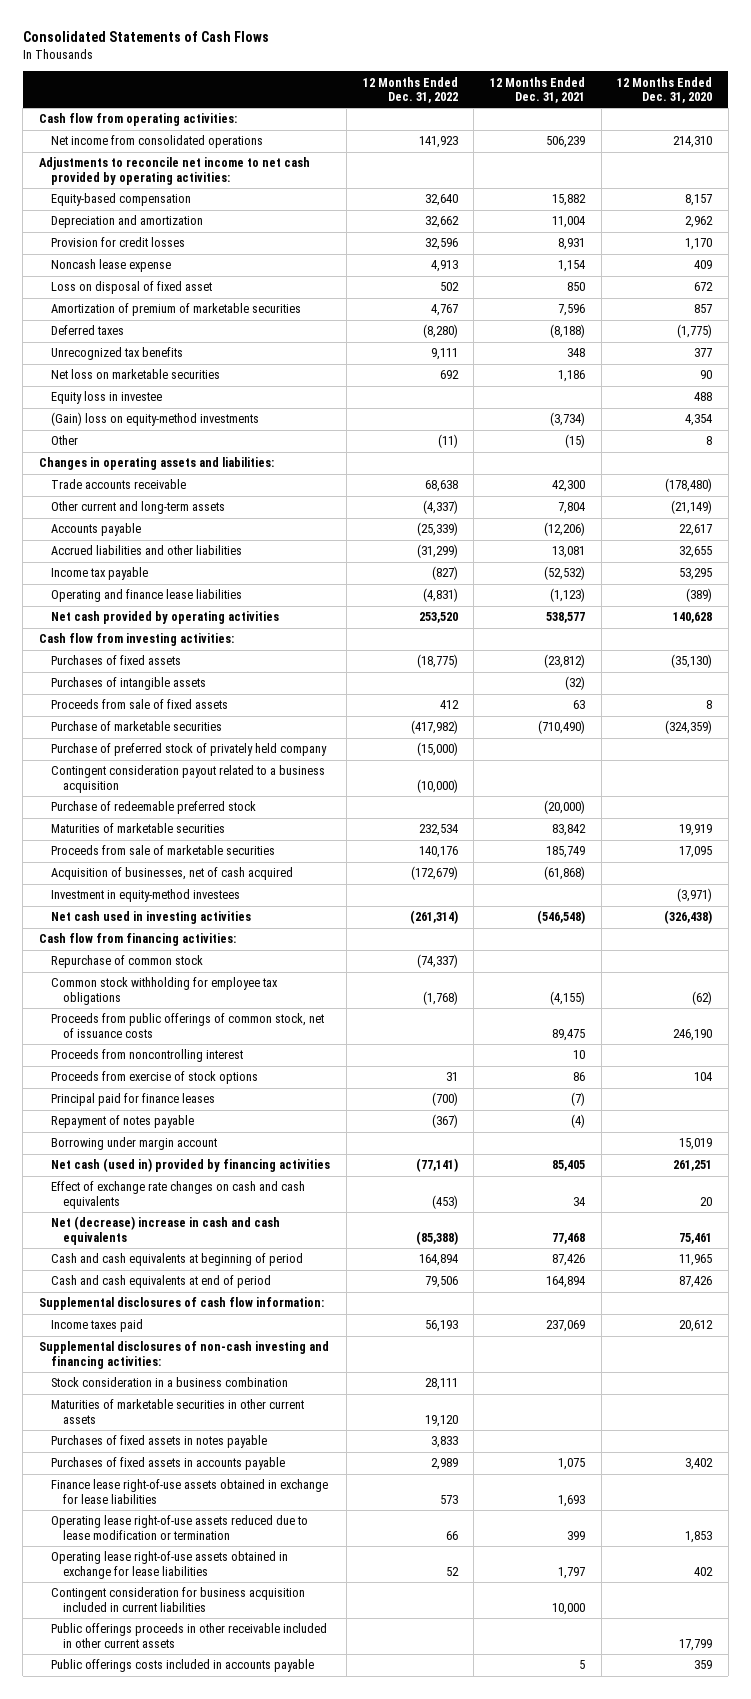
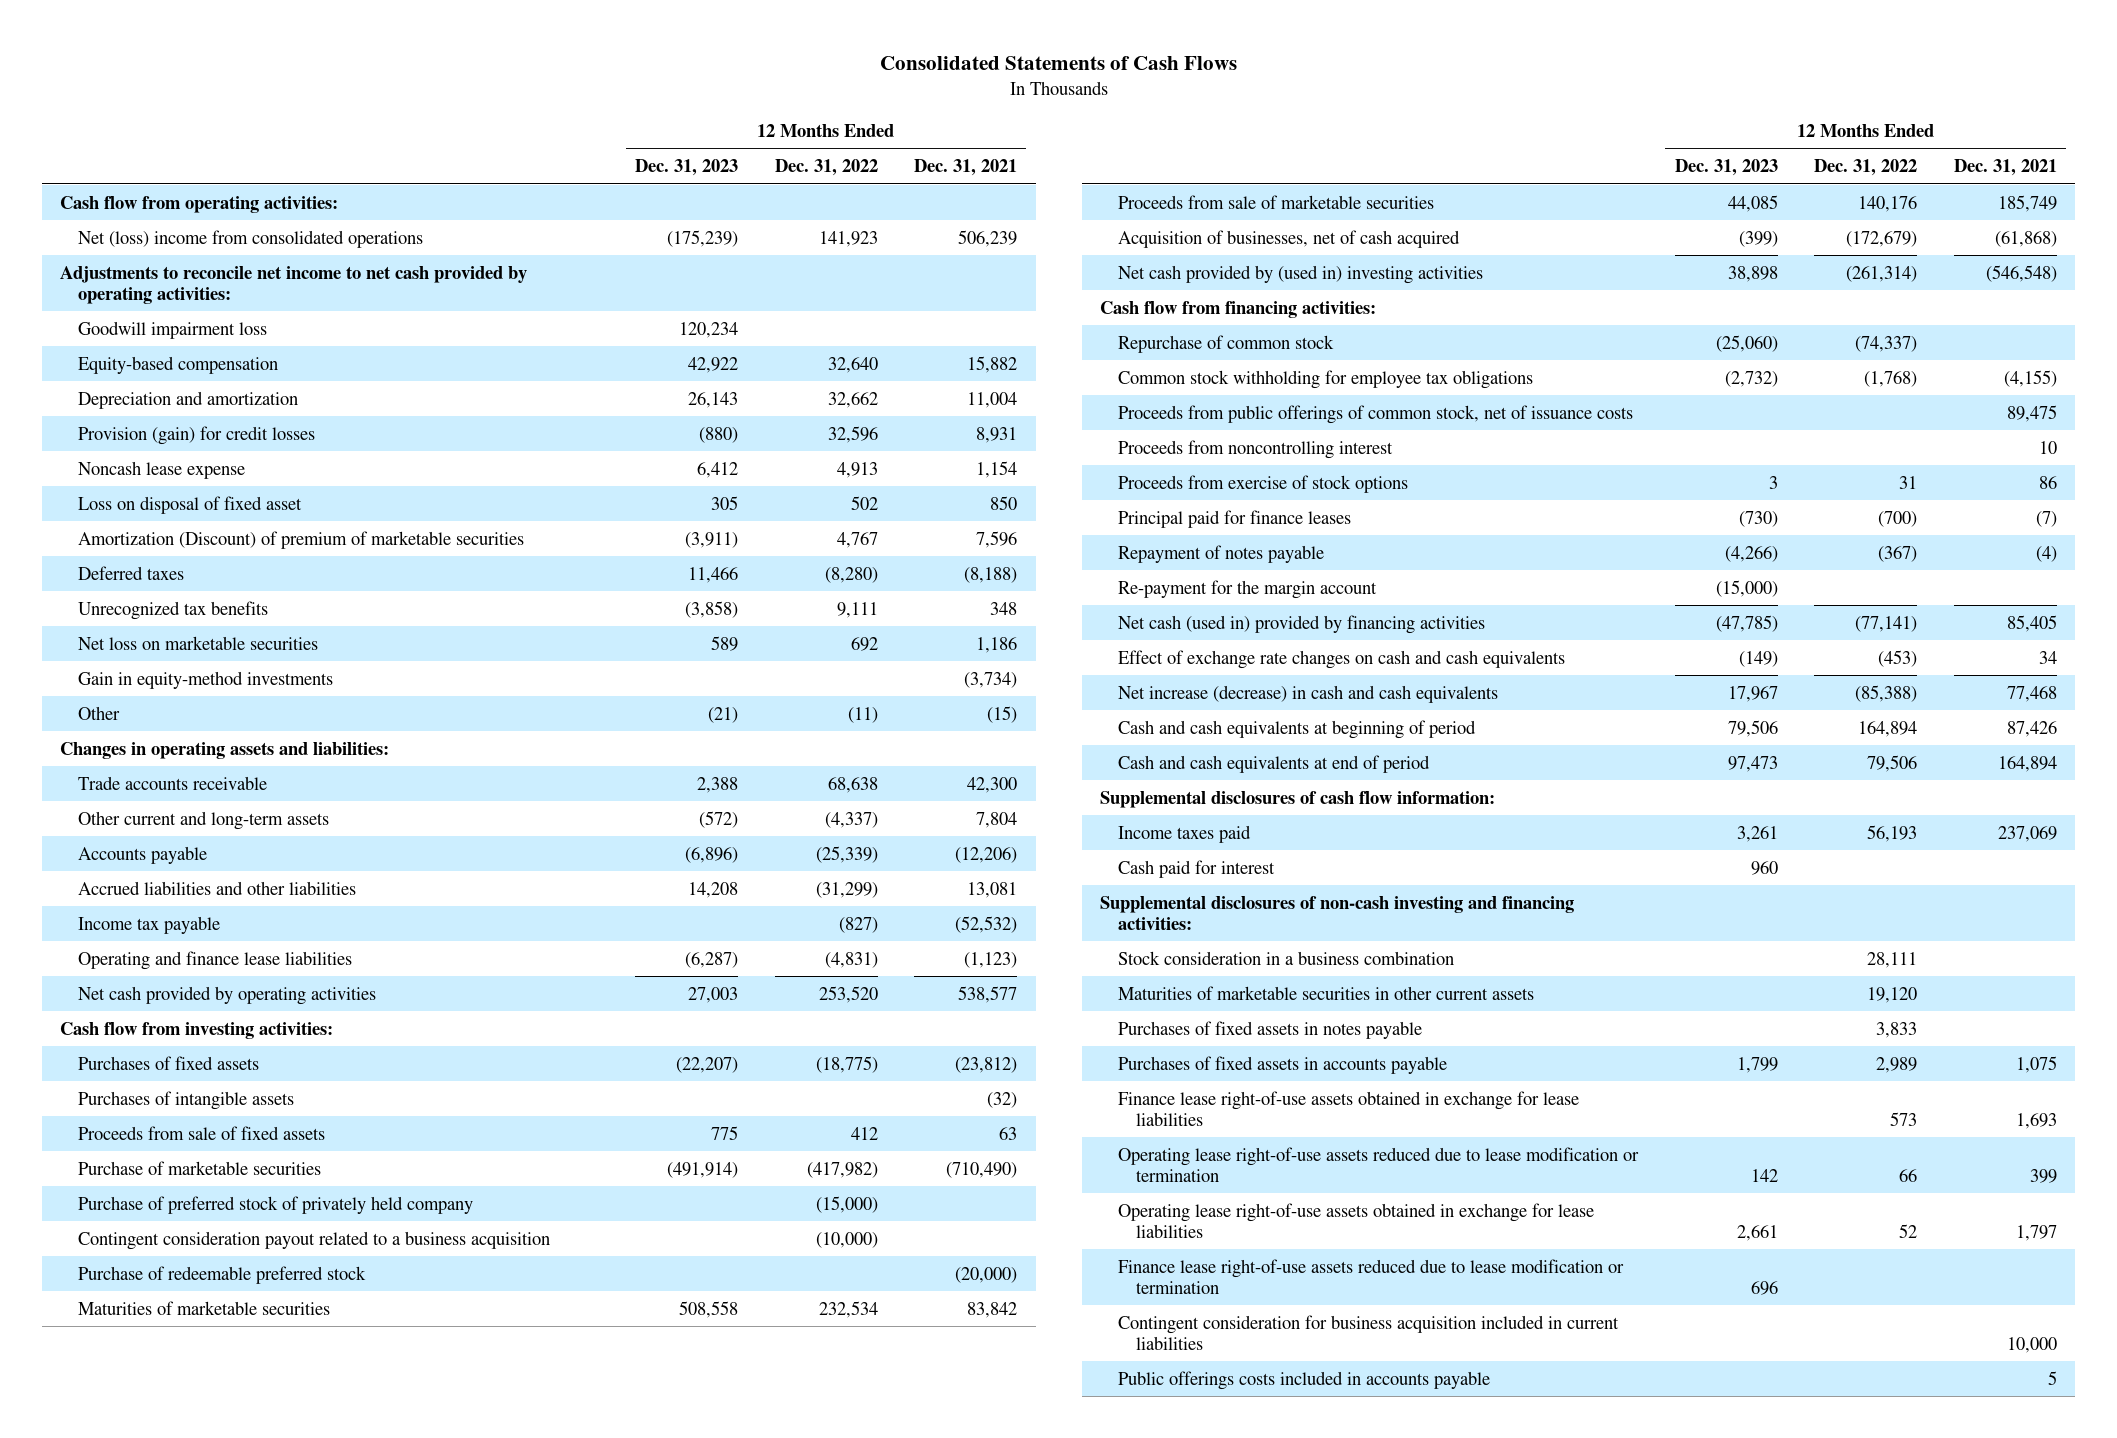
- | 12 Months Ended Dec. 31, 2022 | 12 Months Ended Dec. 31, 2021 | 12 Months Ended Dec. 31, 2020
+ | 12 Months Ended Dec. 31, 2023 | 12 Months Ended Dec. 31, 2022 | 12 Months Ended Dec. 31, 2021
- Net income from consolidated operations | 141,923 | 506,239 | 214,310
+ Net (loss) income from consolidated operations | (175,239) | 141,923 | 506,239
+ Goodwill impairment loss | 120,234 | |
- Provision for credit losses | 32,596 | 8,931 | 1,170
+ Provision (gain) for credit losses | (880) | 32,596 | 8,931
- Amortization of premium of marketable securities | 4,767 | 7,596 | 857
+ Amortization (Discount) of premium of marketable securities | (3,911) | 4,767 | 7,596
- Equity loss in investee | | | 488
- (Gain) loss on equity-method investments | | (3,734) | 4,354
+ Gain in equity-method investments | | | (3,734)
- Investment in equity-method investees | | | (3,971)
- Net cash used in investing activities | (261,314) | (546,548) | (326,438)
+ Net cash provided by (used in) investing activities | 38,898 | (261,314) | (546,548)
- Borrowing under margin account | | | 15,019
+ Re-payment for the margin account | (15,000) | |
- Net (decrease) increase in cash and cash equivalents | (85,388) | 77,468 | 75,461
+ Net increase (decrease) in cash and cash equivalents | 17,967 | (85,388) | 77,468
+ Cash paid for interest | 960 | |
+ Finance lease right-of-use assets reduced due to lease modification or termination | 696 | |
- Public offerings proceeds in other receivable included in other current assets | | | 17,799

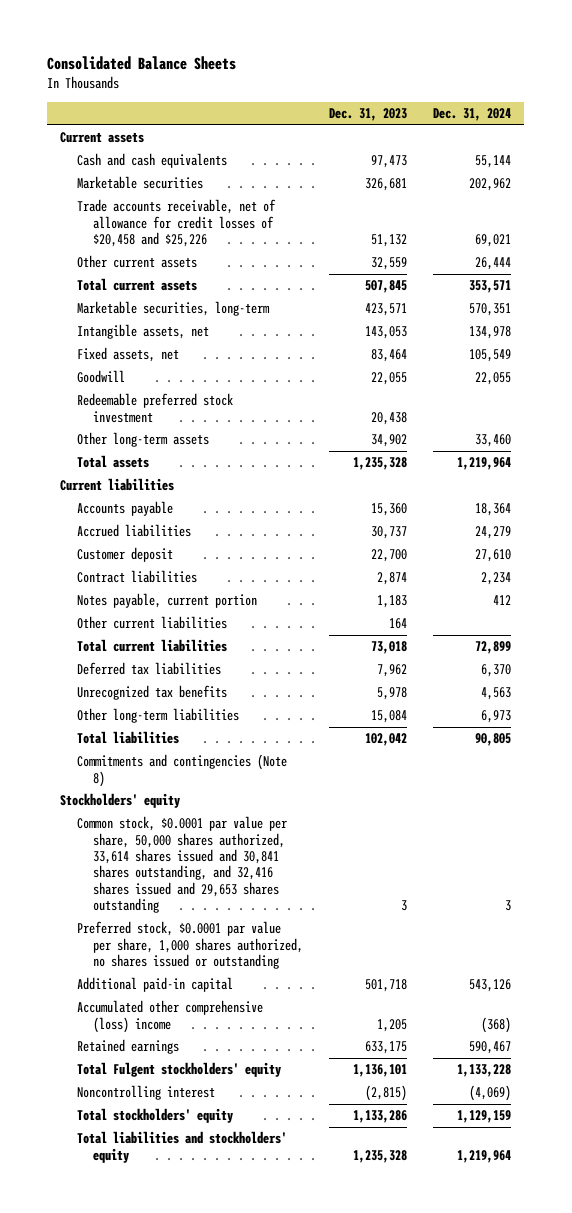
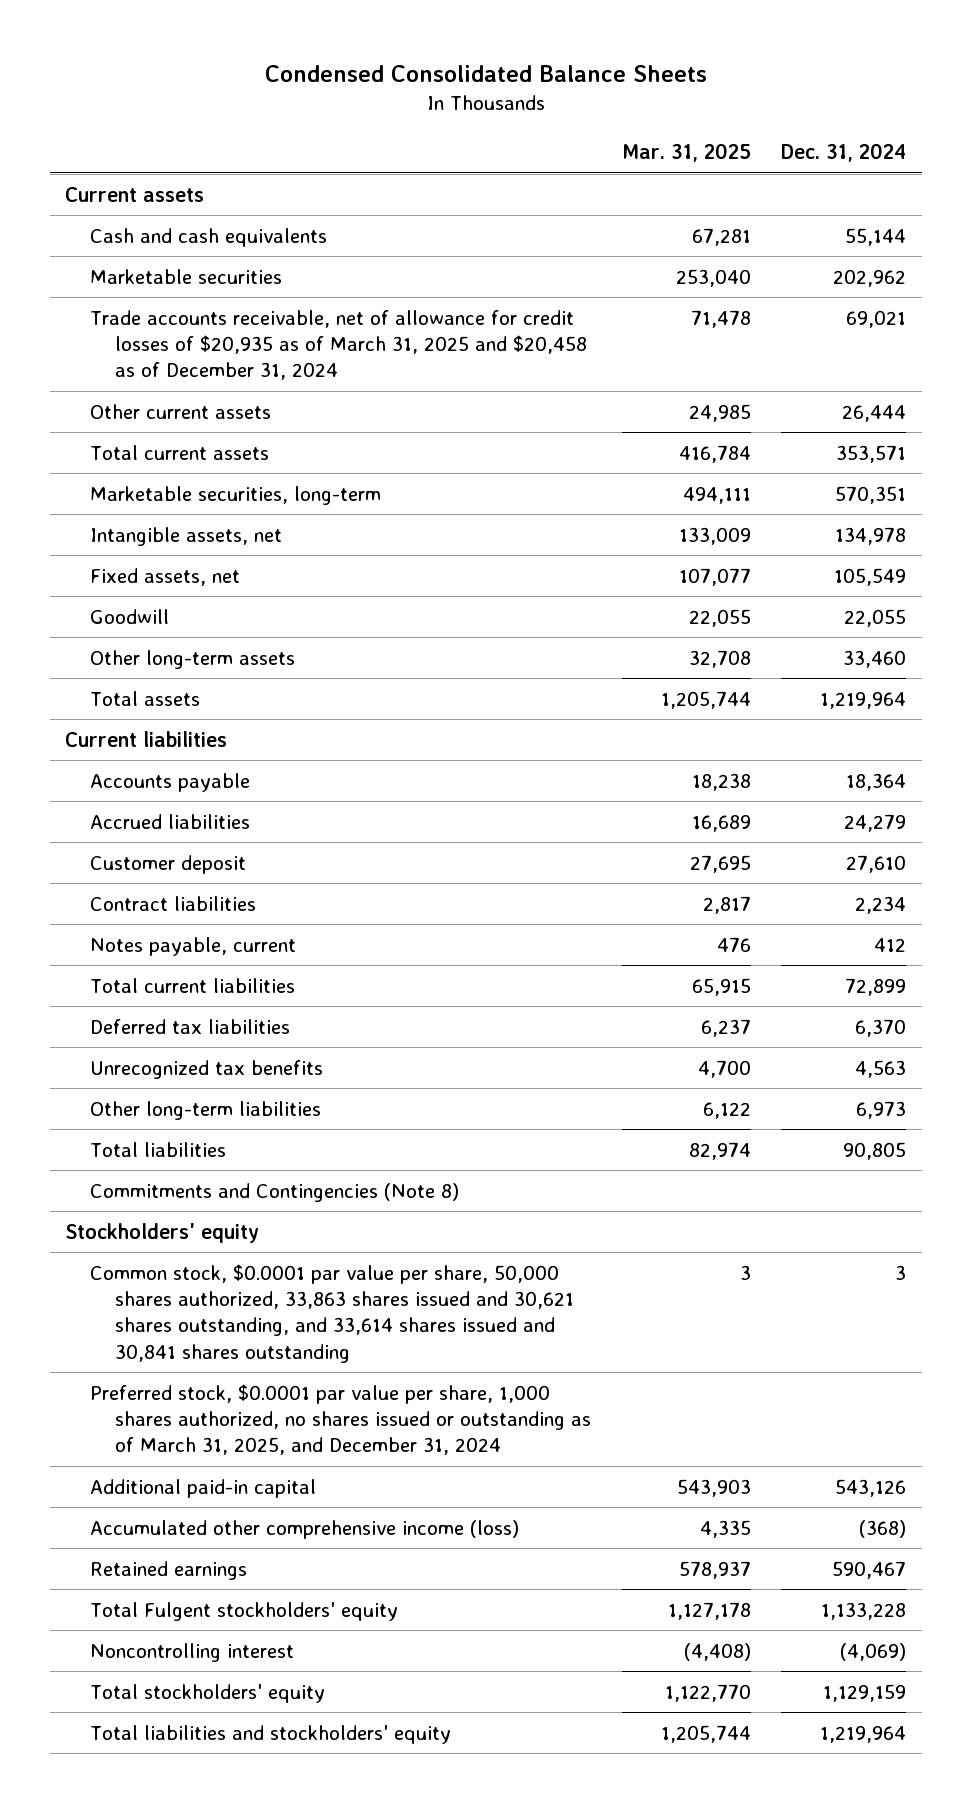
- Consolidated Balance Sheets
+ Condensed Consolidated Balance Sheets
- | Dec. 31, 2023 | Dec. 31, 2024
+ | Mar. 31, 2025 | Dec. 31, 2024
- Trade accounts receivable, net of allowance for credit losses of $20,458 and $25,226 | 51,132 | 69,021
+ Trade accounts receivable, net of allowance for credit losses of $20,935 as of March 31, 2025 and $20,458 as of December 31, 2024 | 71,478 | 69,021
- Redeemable preferred stock investment | 20,438 |
- Notes payable, current portion | 1,183 | 412
- Other current liabilities | 164 |
+ Notes payable, current | 476 | 412
- Commitments and contingencies (Note 8)
+ Commitments and Contingencies (Note 8)
- Common stock, $0.0001 par value per share, 50,000 shares authorized, 33,614 shares issued and 30,841 shares outstanding, and 32,416 shares issued and 29,653 shares outstanding | 3 | 3
- Preferred stock, $0.0001 par value per share, 1,000 shares authorized, no shares issued or outstanding
+ Common stock, $0.0001 par value per share, 50,000 shares authorized, 33,863 shares issued and 30,621 shares outstanding, and 33,614 shares issued and 30,841 shares outstanding | 3 | 3
+ Preferred stock, $0.0001 par value per share, 1,000 shares authorized, no shares issued or outstanding as of March 31, 2025, and December 31, 2024
- Accumulated other comprehensive (loss) income | 1,205 | (368)
+ Accumulated other comprehensive income (loss) | 4,335 | (368)

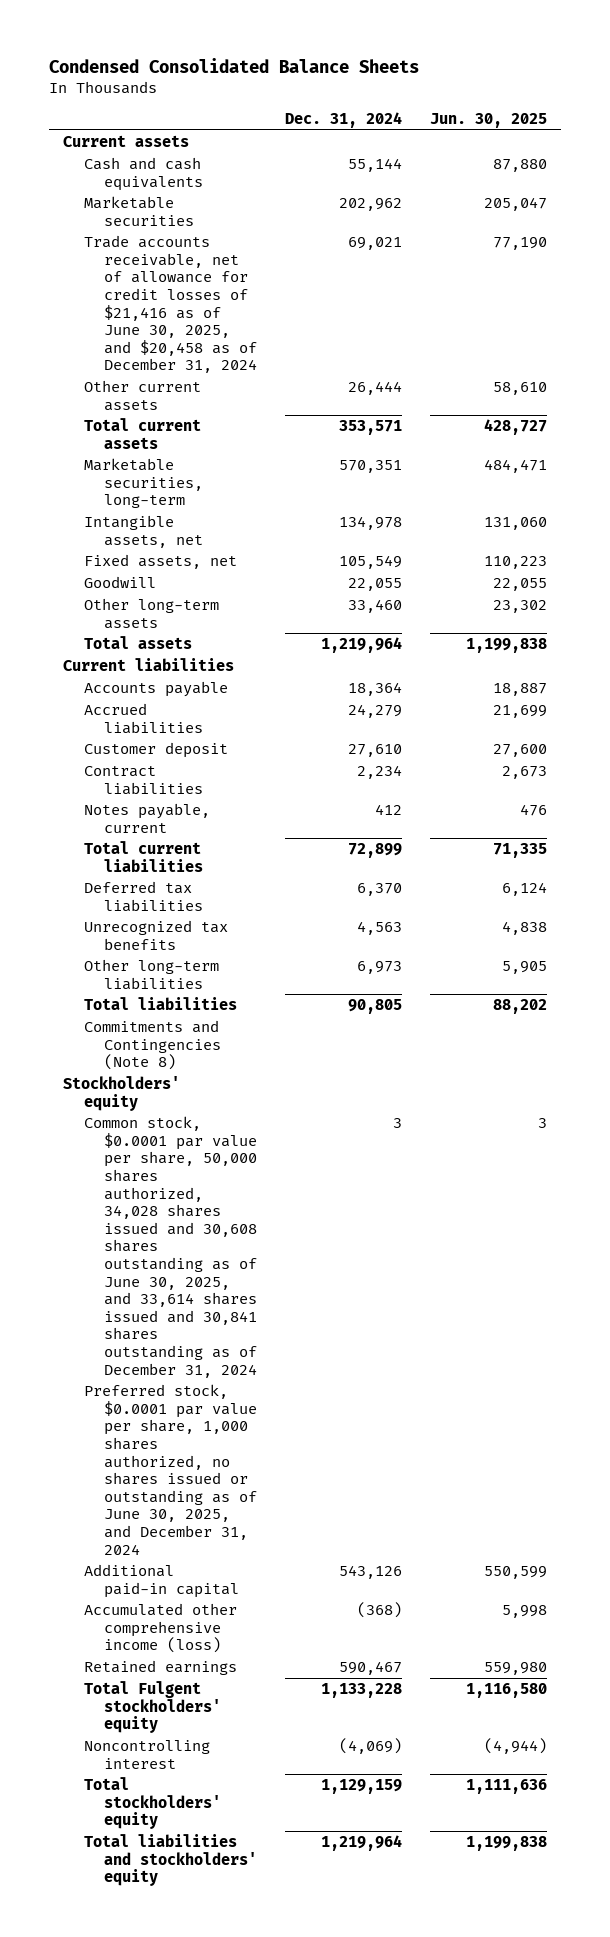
- | Mar. 31, 2025 | Dec. 31, 2024
+ | Dec. 31, 2024 | Jun. 30, 2025
- Trade accounts receivable, net of allowance for credit losses of $20,935 as of March 31, 2025 and $20,458 as of December 31, 2024 | 71,478 | 69,021
+ Trade accounts receivable, net of allowance for credit losses of $21,416 as of June 30, 2025, and $20,458 as of December 31, 2024 | 69,021 | 77,190
- Common stock, $0.0001 par value per share, 50,000 shares authorized, 33,863 shares issued and 30,621 shares outstanding, and 33,614 shares issued and 30,841 shares outstanding | 3 | 3
- Preferred stock, $0.0001 par value per share, 1,000 shares authorized, no shares issued or outstanding as of March 31, 2025, and December 31, 2024
+ Common stock, $0.0001 par value per share, 50,000 shares authorized, 34,028 shares issued and 30,608 shares outstanding as of June 30, 2025, and 33,614 shares issued and 30,841 shares outstanding as of December 31, 2024 | 3 | 3
+ Preferred stock, $0.0001 par value per share, 1,000 shares authorized, no shares issued or outstanding as of June 30, 2025, and December 31, 2024

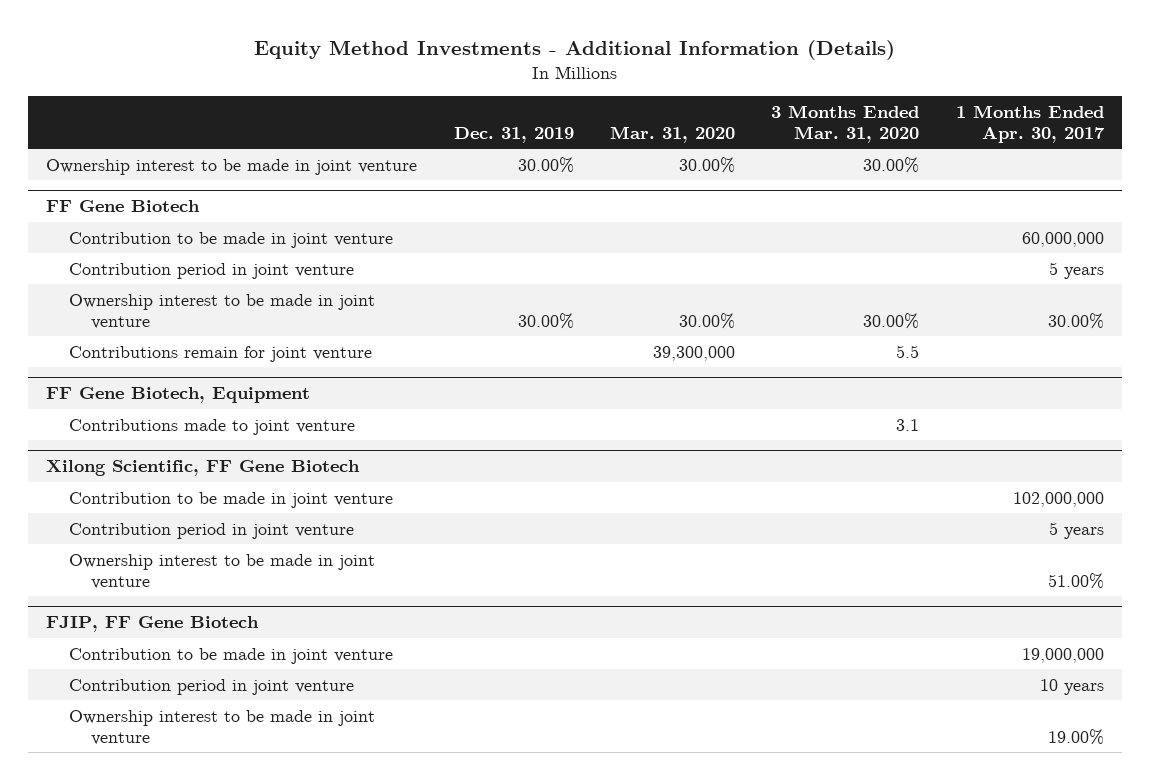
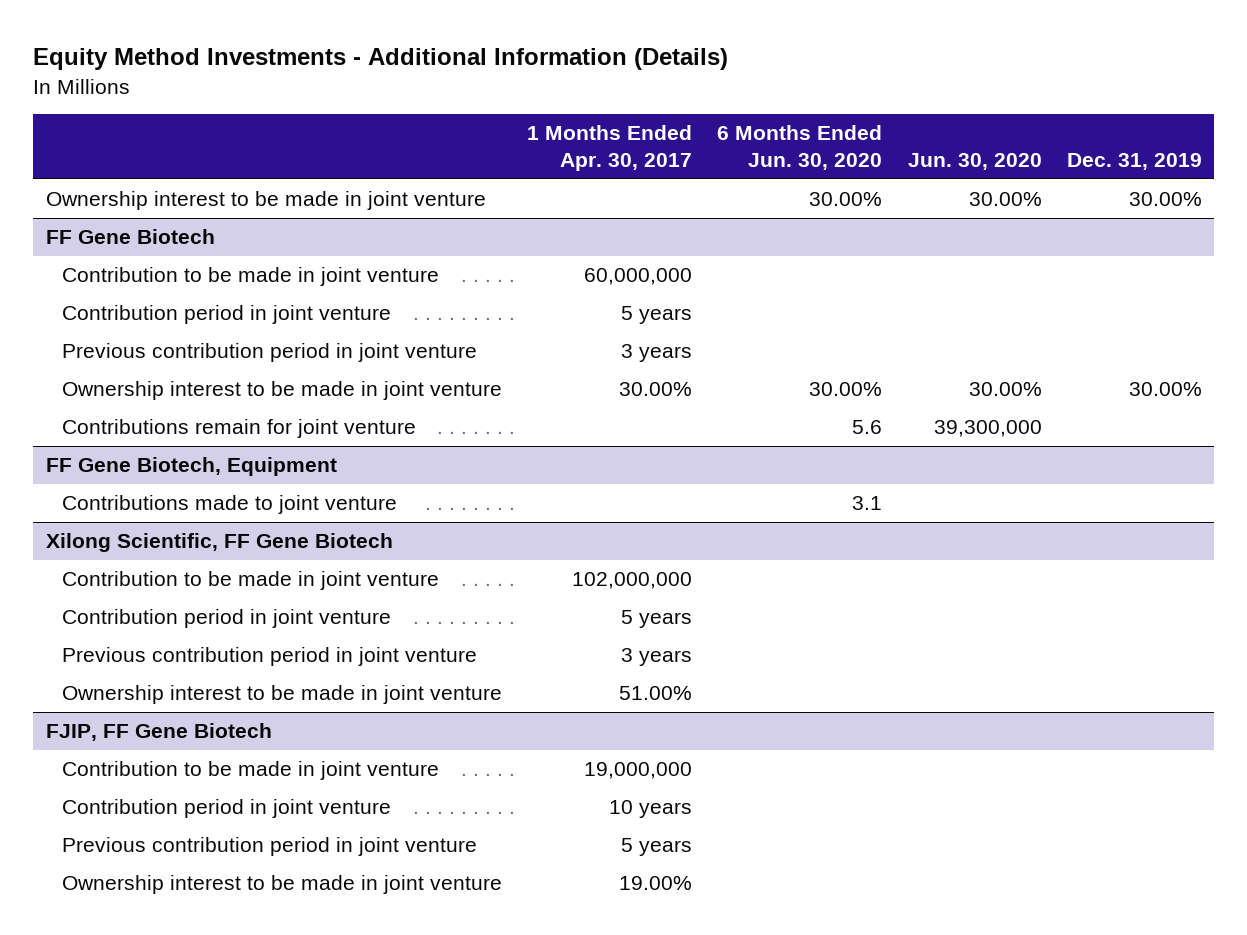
- | Dec. 31, 2019 | Mar. 31, 2020 | 3 Months Ended Mar. 31, 2020 | 1 Months Ended Apr. 30, 2017
+ | 1 Months Ended Apr. 30, 2017 | 6 Months Ended Jun. 30, 2020 | Jun. 30, 2020 | Dec. 31, 2019
@ FF Gene Biotech
+ Previous contribution period in joint venture | 3 years | | |
@ Xilong Scientific, FF Gene Biotech
+ Previous contribution period in joint venture | 3 years | | |
@ FJIP, FF Gene Biotech
+ Previous contribution period in joint venture | 5 years | | |

